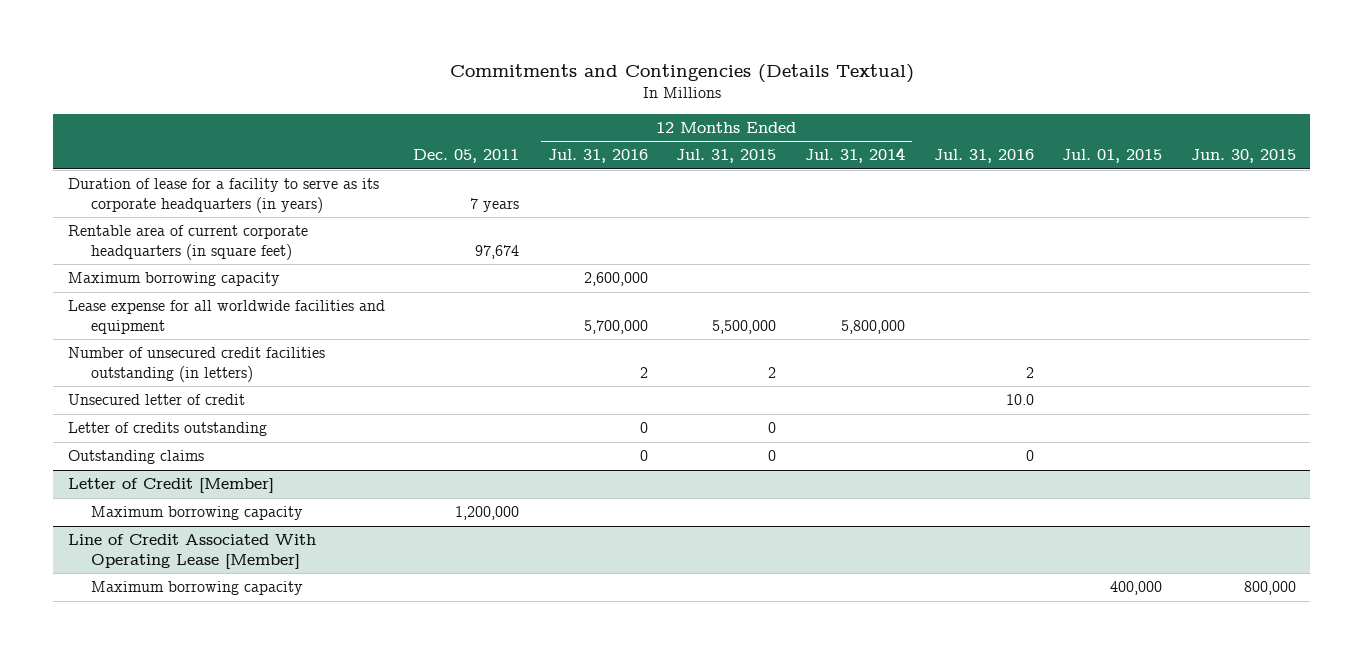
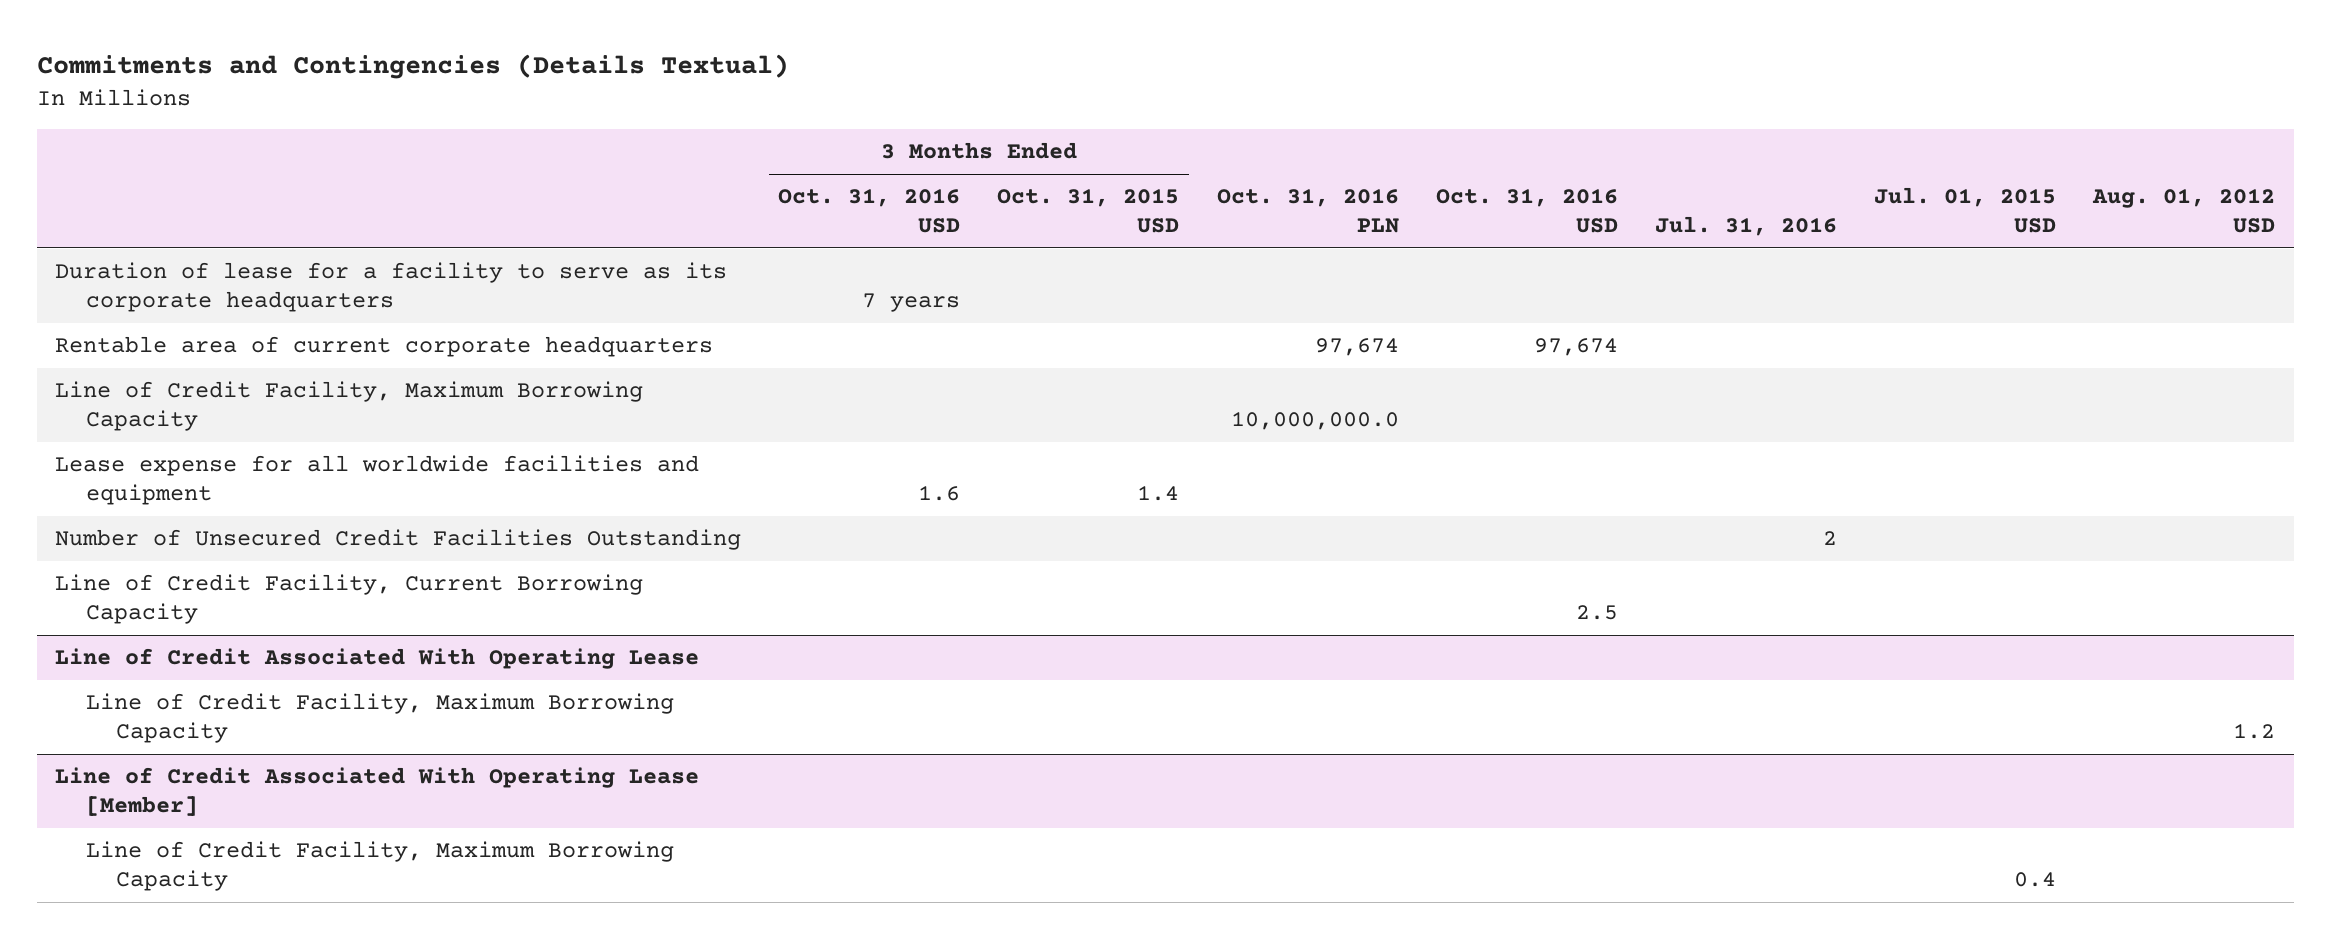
- | Dec. 05, 2011 | 12 Months Ended Jul. 31, 2016 | 12 Months Ended Jul. 31, 2015 | 12 Months Ended Jul. 31, 2014 | Jul. 31, 2016 | Jul. 01, 2015 | Jun. 30, 2015
+ | 3 Months Ended Oct. 31, 2016 USD | 3 Months Ended Oct. 31, 2015 USD | Oct. 31, 2016 PLN | Oct. 31, 2016 USD | Jul. 31, 2016 | Jul. 01, 2015 USD | Aug. 01, 2012 USD
- Duration of lease for a facility to serve as its corporate headquarters (in years) | 7 years | | | | | |
- Rentable area of current corporate headquarters (in square feet) | 97,674 | | | | | |
- Maximum borrowing capacity | | 2,600,000 | | | | |
+ Duration of lease for a facility to serve as its corporate headquarters | 7 years | | | | | |
+ Rentable area of current corporate headquarters | | | 97,674 | 97,674 | | |
+ Line of Credit Facility, Maximum Borrowing Capacity | | | 10,000,000.0 | | | |
- Number of unsecured credit facilities outstanding (in letters) | | 2 | 2 | | 2 | |
- Unsecured letter of credit | | | | | 10.0 | |
- Letter of credits outstanding | | 0 | 0 | | | |
- Outstanding claims | | 0 | 0 | | 0 | |
- Letter of Credit [Member]
- Maximum borrowing capacity | 1,200,000 | | | | | |
+ Number of Unsecured Credit Facilities Outstanding | | | | | 2 | |
+ Line of Credit Facility, Current Borrowing Capacity | | | | 2.5 | | |
+ Line of Credit Associated With Operating Lease
+ Line of Credit Facility, Maximum Borrowing Capacity | | | | | | | 1.2
@ Line of Credit Associated With Operating Lease [Member]
- Maximum borrowing capacity | | | | | | 400,000 | 800,000
+ Line of Credit Facility, Maximum Borrowing Capacity | | | | | | 0.4 |

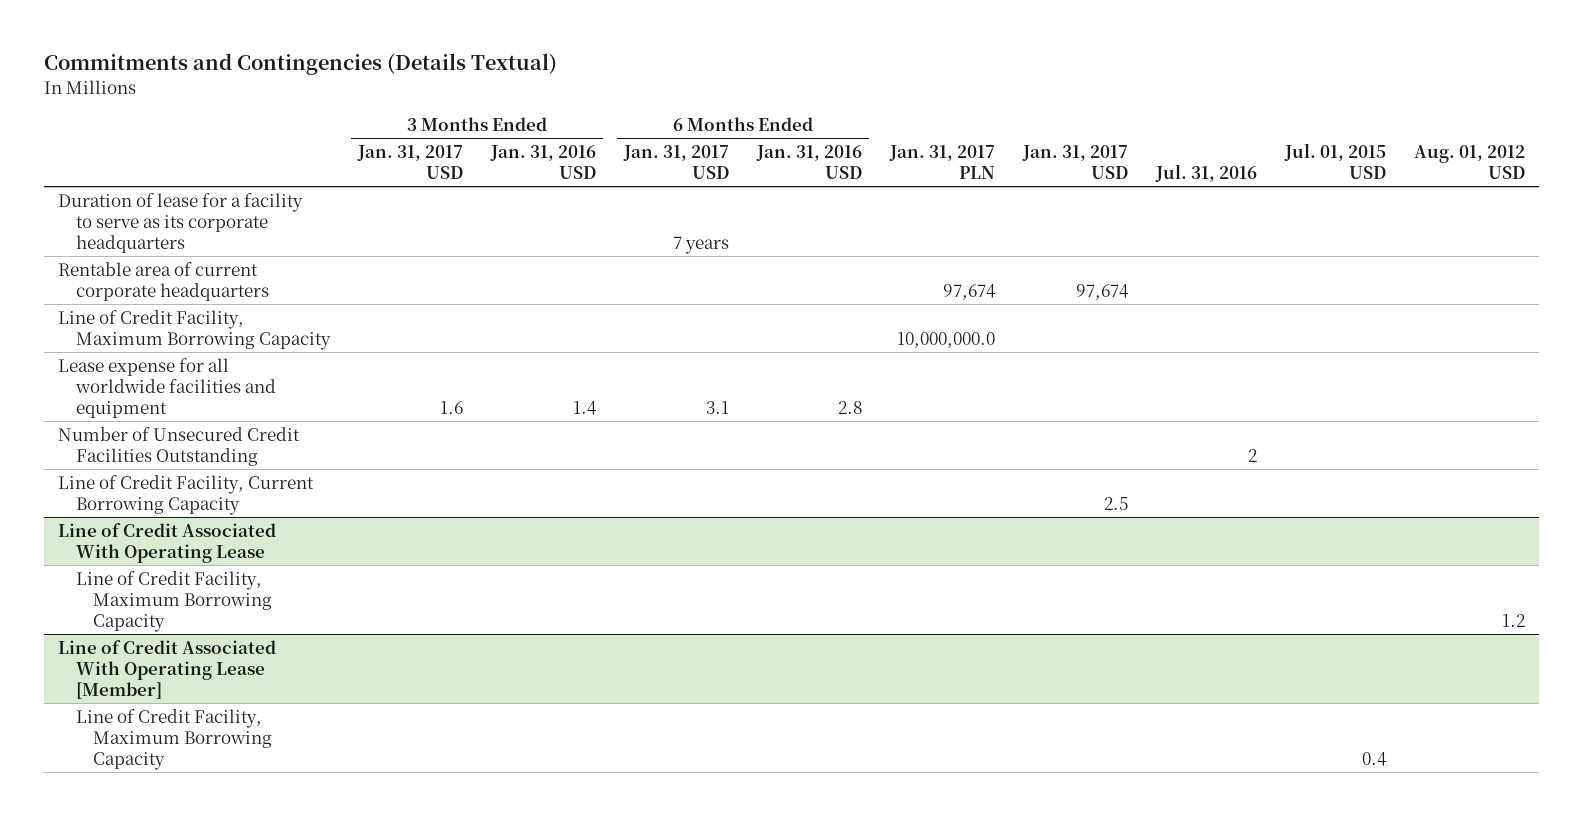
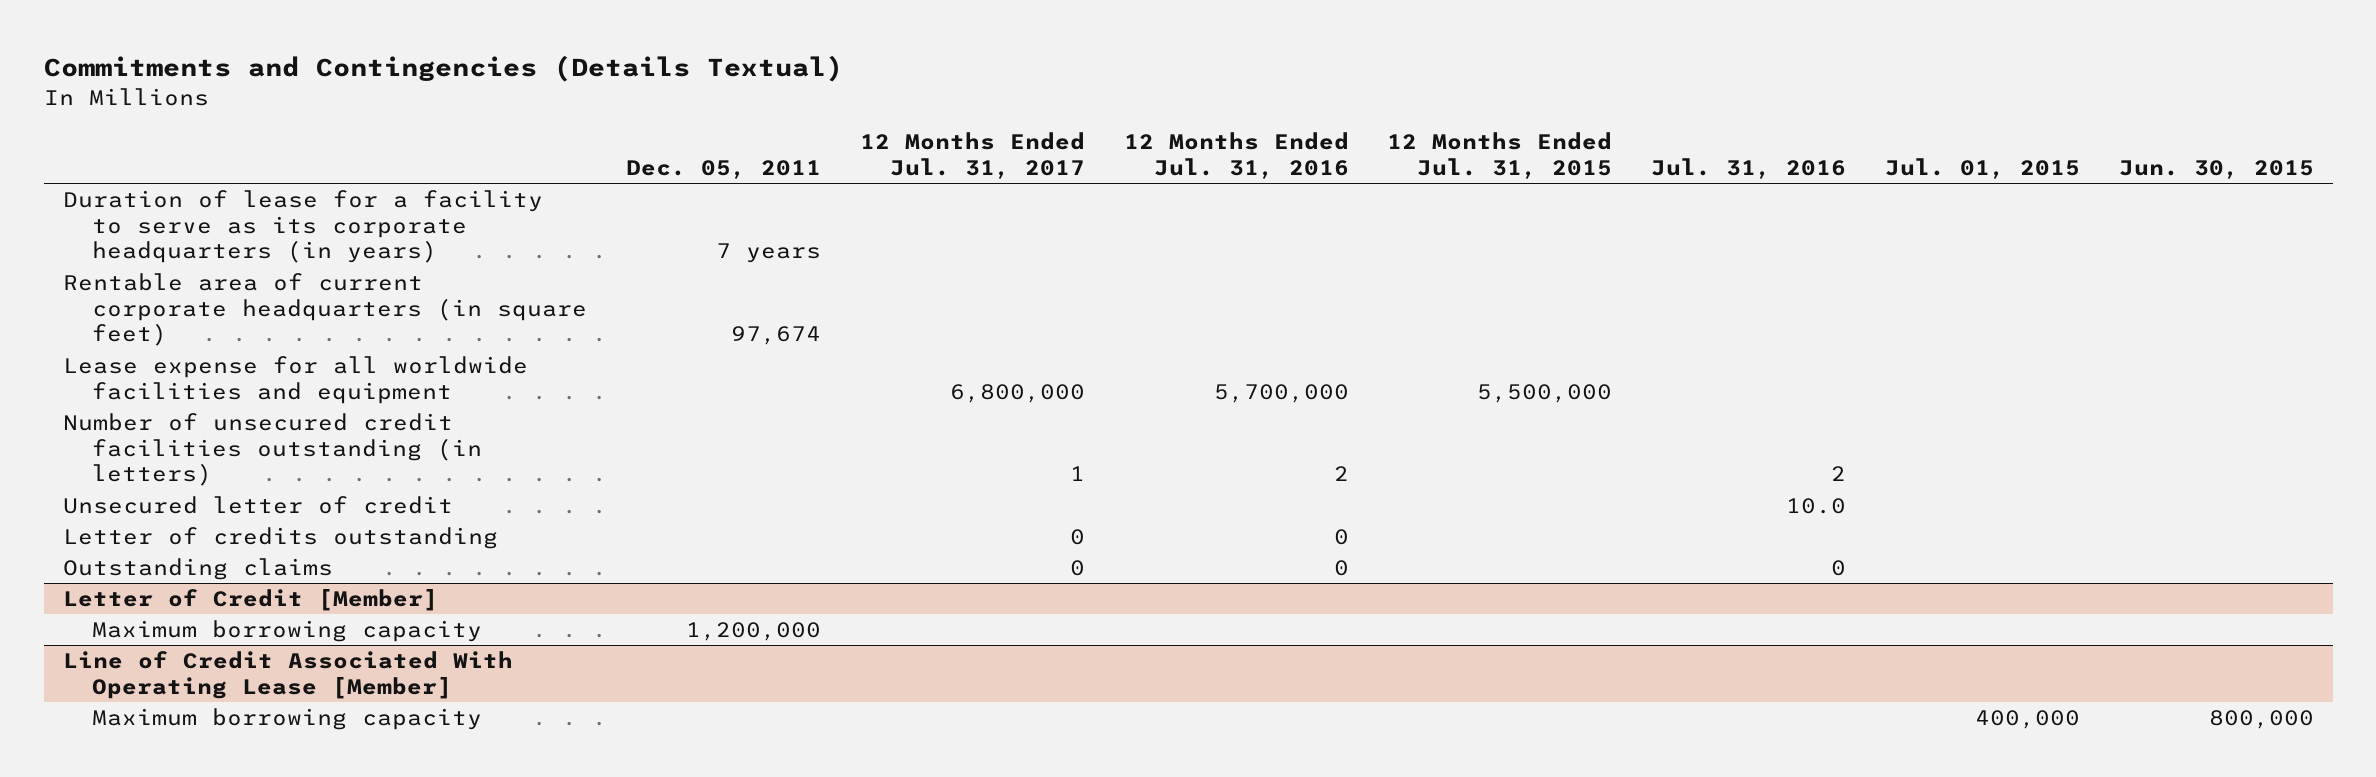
- | 3 Months Ended Jan. 31, 2017 USD | 3 Months Ended Jan. 31, 2016 USD | 6 Months Ended Jan. 31, 2017 USD | 6 Months Ended Jan. 31, 2016 USD | Jan. 31, 2017 PLN | Jan. 31, 2017 USD | Jul. 31, 2016 | Jul. 01, 2015 USD | Aug. 01, 2012 USD
+ | Dec. 05, 2011 | 12 Months Ended Jul. 31, 2017 | 12 Months Ended Jul. 31, 2016 | 12 Months Ended Jul. 31, 2015 | Jul. 31, 2016 | Jul. 01, 2015 | Jun. 30, 2015
- Duration of lease for a facility to serve as its corporate headquarters | | | 7 years | | | | | |
- Rentable area of current corporate headquarters | | | | | 97,674 | 97,674 | | |
- Line of Credit Facility, Maximum Borrowing Capacity | | | | | 10,000,000.0 | | | |
+ Duration of lease for a facility to serve as its corporate headquarters (in years) | 7 years | | | | | |
+ Rentable area of current corporate headquarters (in square feet) | 97,674 | | | | | |
- Number of Unsecured Credit Facilities Outstanding | | | | | | | 2 | |
- Line of Credit Facility, Current Borrowing Capacity | | | | | | 2.5 | | |
- Line of Credit Associated With Operating Lease
- Line of Credit Facility, Maximum Borrowing Capacity | | | | | | | | | 1.2
+ Number of unsecured credit facilities outstanding (in letters) | | 1 | 2 | | 2 | |
+ Unsecured letter of credit | | | | | 10.0 | |
+ Letter of credits outstanding | | 0 | 0 | | | |
+ Outstanding claims | | 0 | 0 | | 0 | |
+ Letter of Credit [Member]
+ Maximum borrowing capacity | 1,200,000 | | | | | |
@ Line of Credit Associated With Operating Lease [Member]
- Line of Credit Facility, Maximum Borrowing Capacity | | | | | | | | 0.4 |
+ Maximum borrowing capacity | | | | | | 400,000 | 800,000

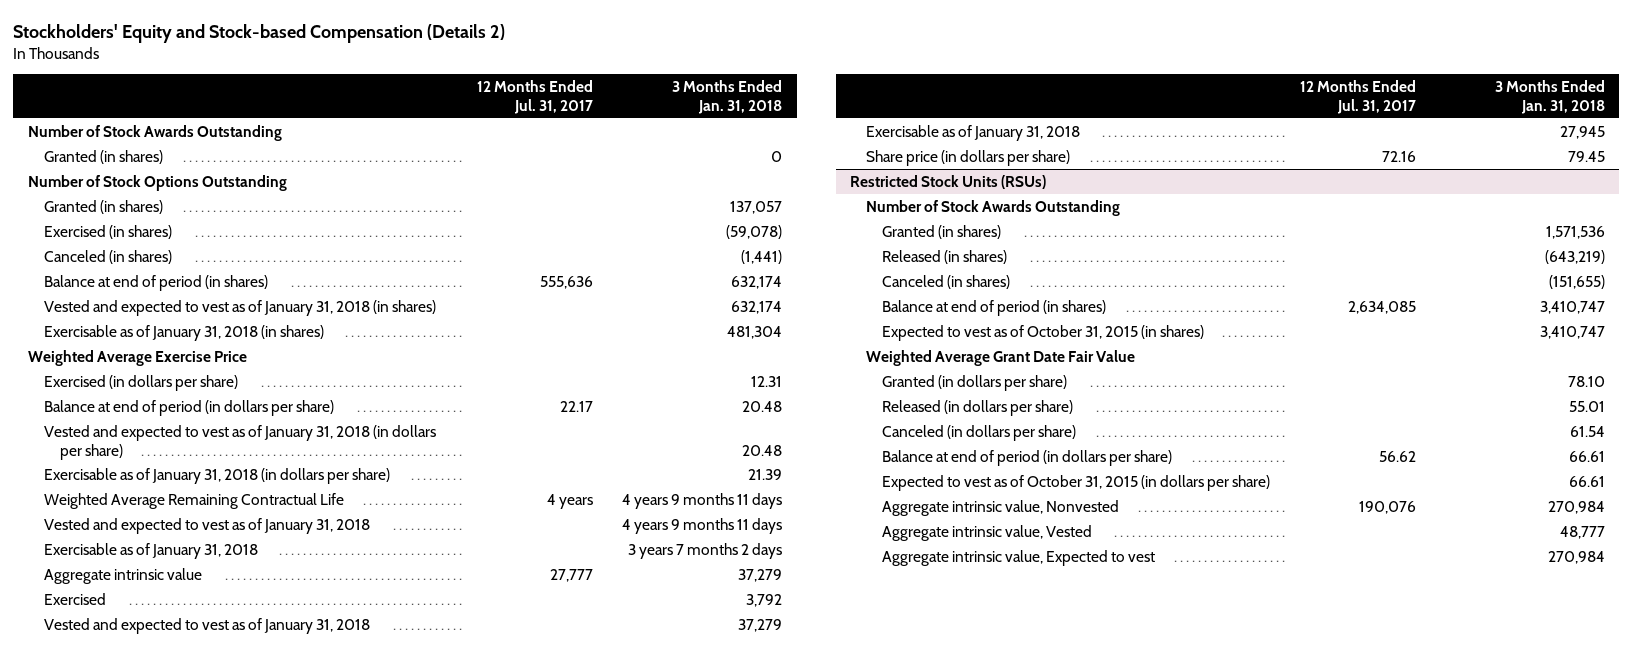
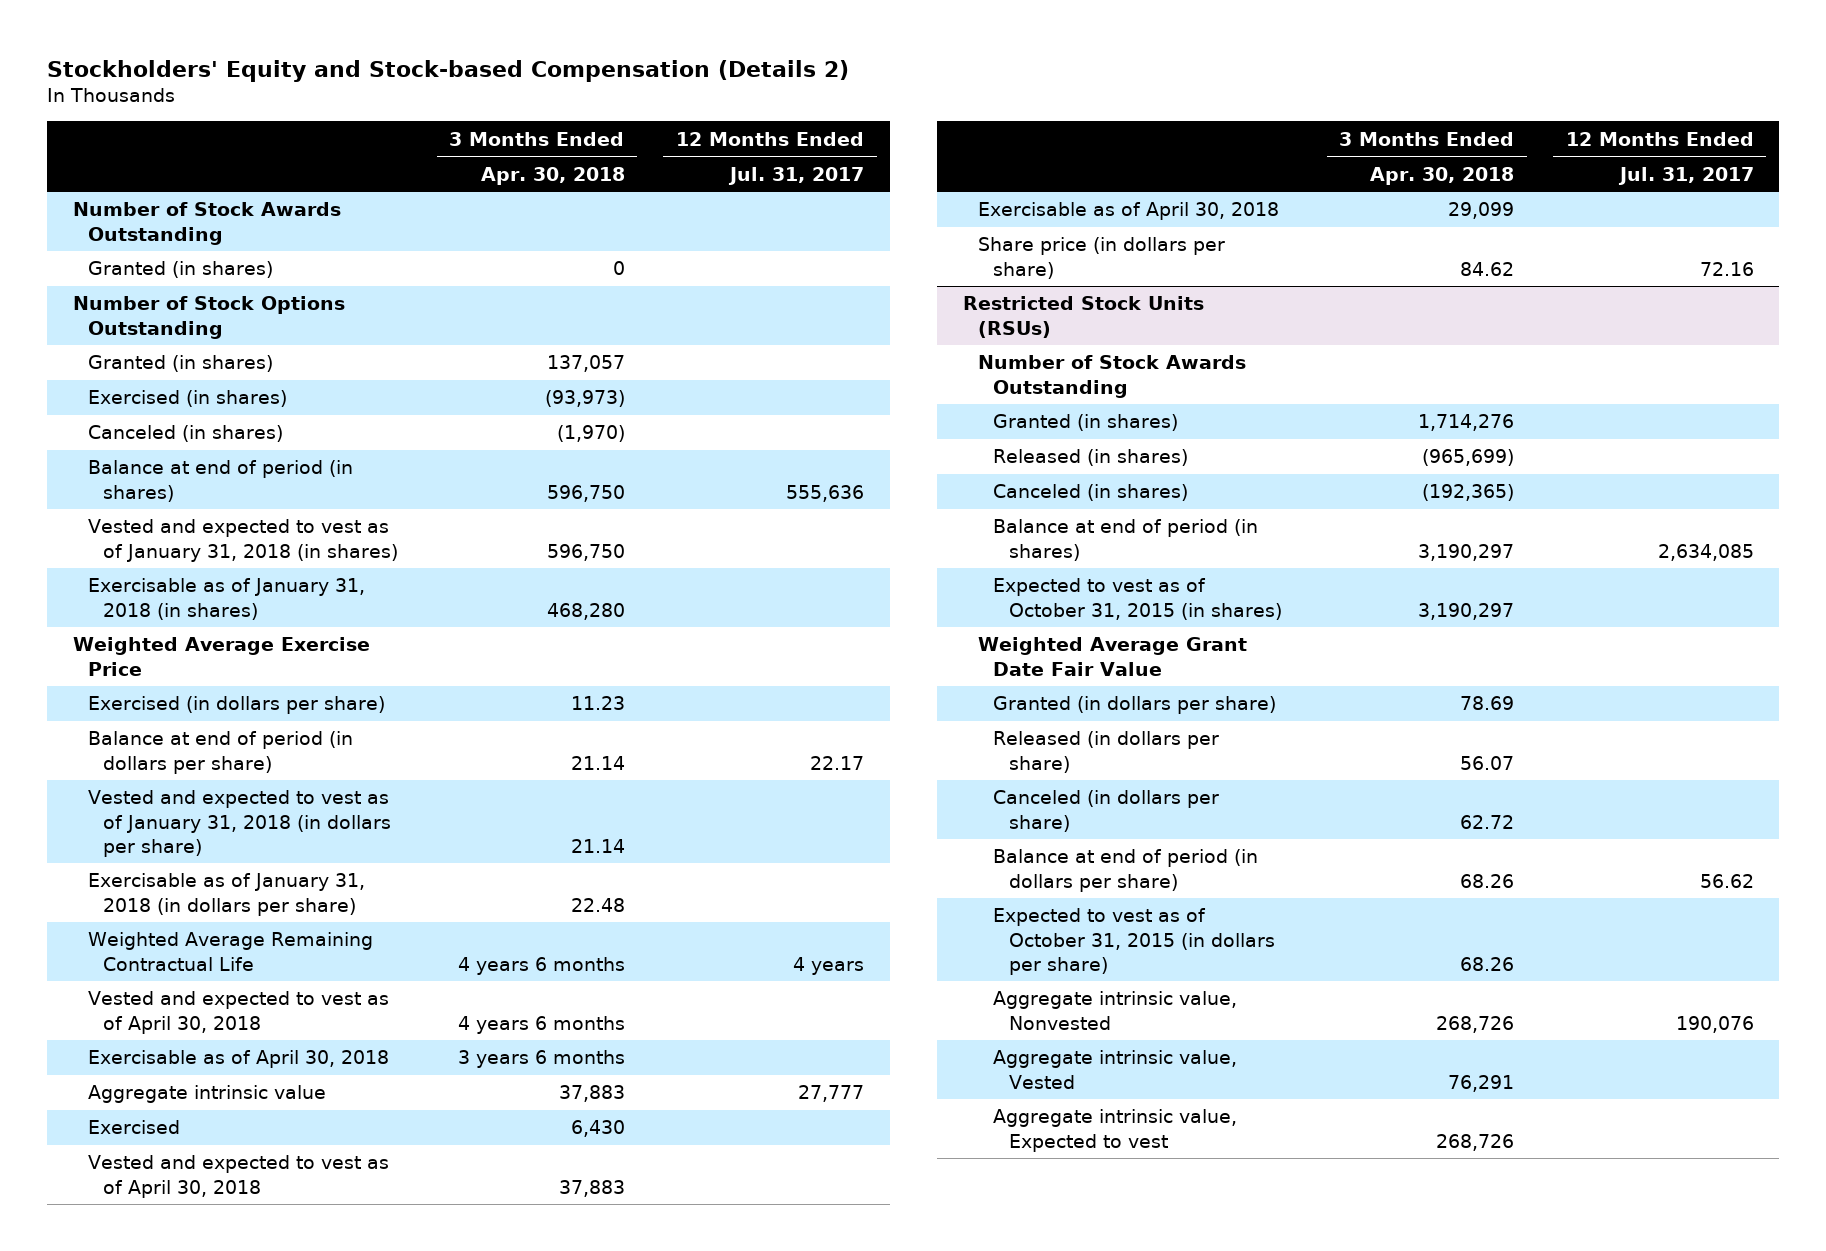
- | 12 Months Ended Jul. 31, 2017 | 3 Months Ended Jan. 31, 2018
+ | 3 Months Ended Apr. 30, 2018 | 12 Months Ended Jul. 31, 2017
- Vested and expected to vest as of January 31, 2018 | | 4 years 9 months 11 days
- Exercisable as of January 31, 2018 | | 3 years 7 months 2 days
+ Vested and expected to vest as of April 30, 2018 | 4 years 6 months |
+ Exercisable as of April 30, 2018 | 3 years 6 months |
- Vested and expected to vest as of January 31, 2018 | | 37,279
- Exercisable as of January 31, 2018 | | 27,945
+ Vested and expected to vest as of April 30, 2018 | 37,883 |
+ Exercisable as of April 30, 2018 | 29,099 |

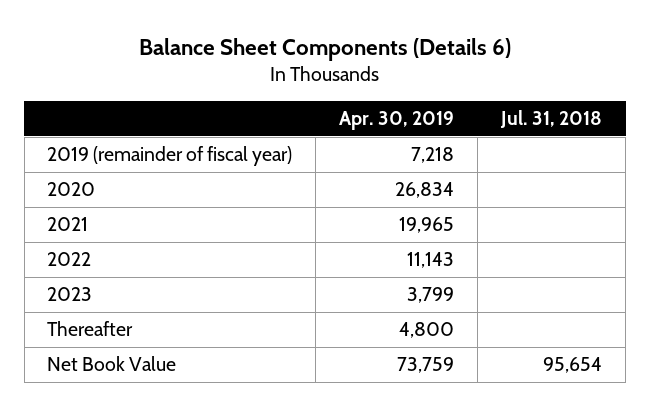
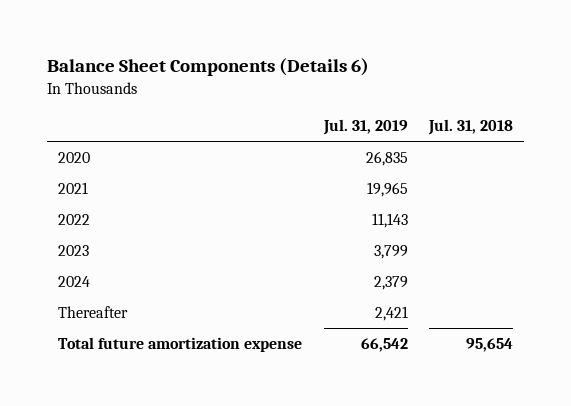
- | Apr. 30, 2019 | Jul. 31, 2018
+ | Jul. 31, 2019 | Jul. 31, 2018
- 2019 (remainder of fiscal year) | 7,218 |
+ 2024 | 2,379 |
- Net Book Value | 73,759 | 95,654
+ Total future amortization expense | 66,542 | 95,654

